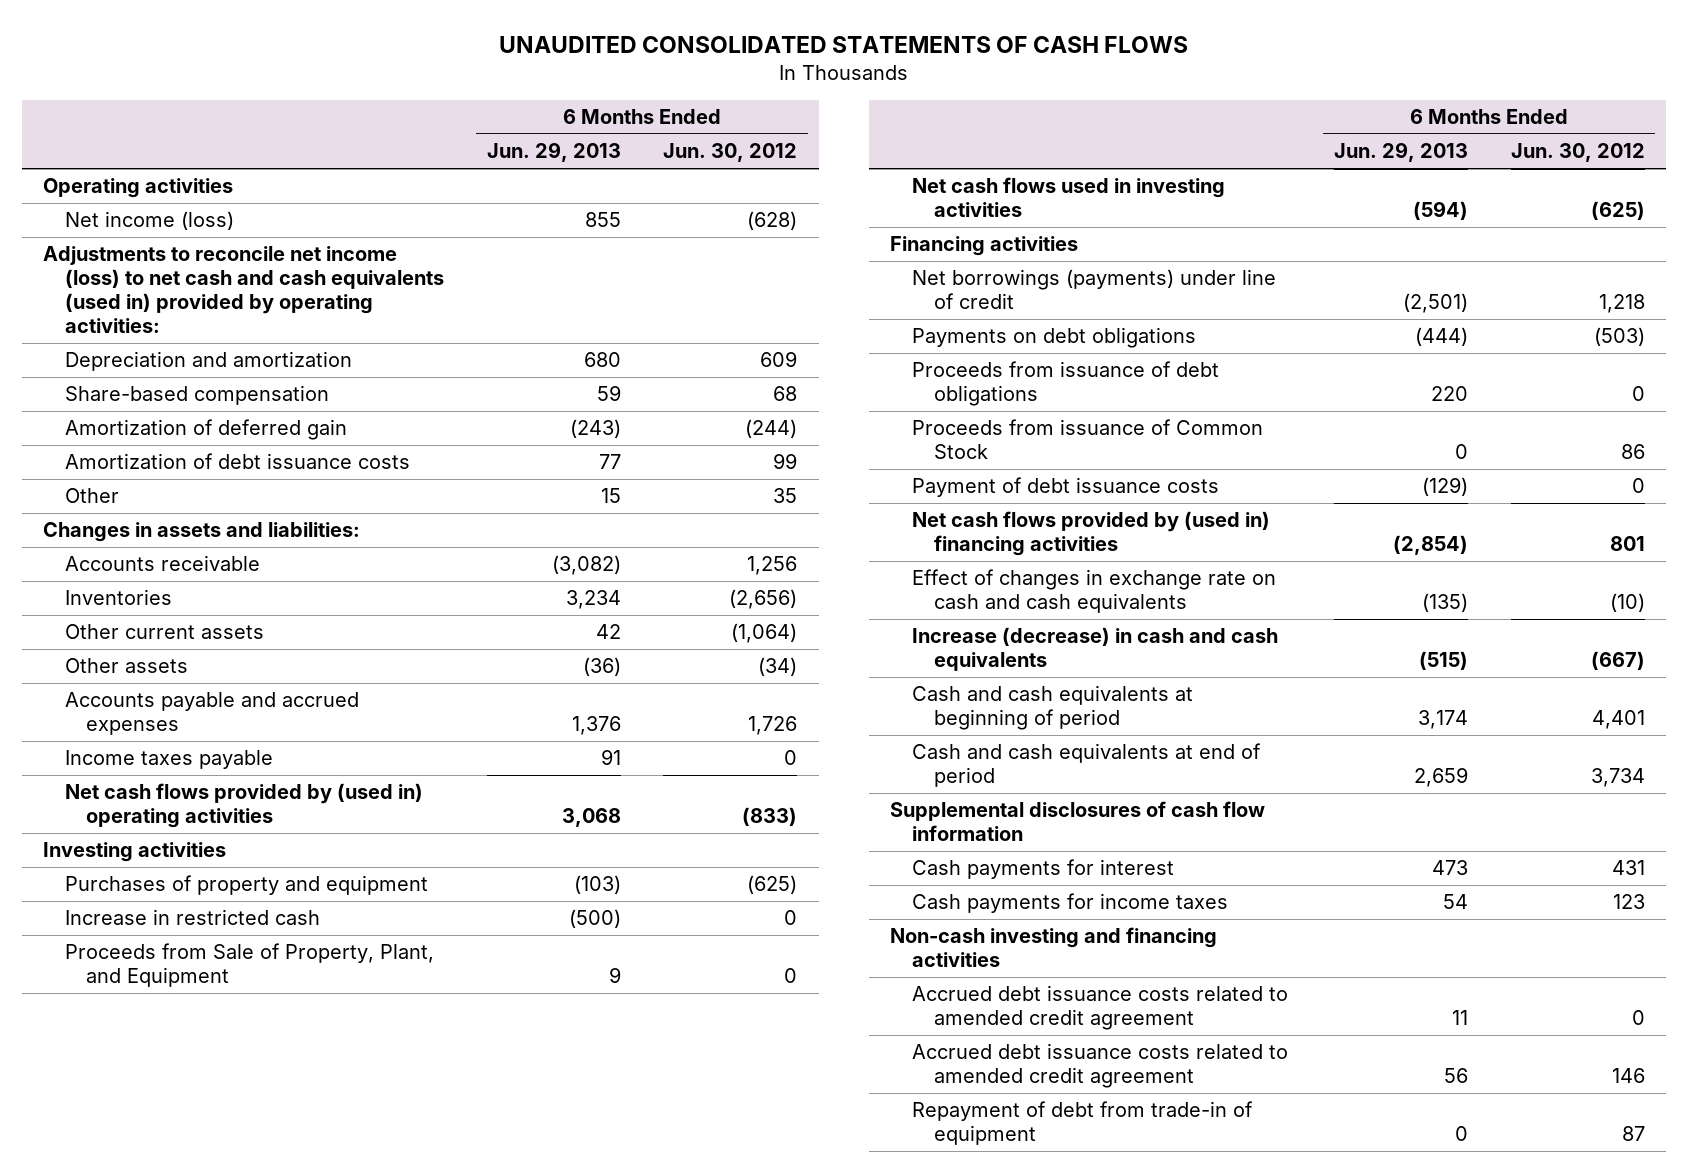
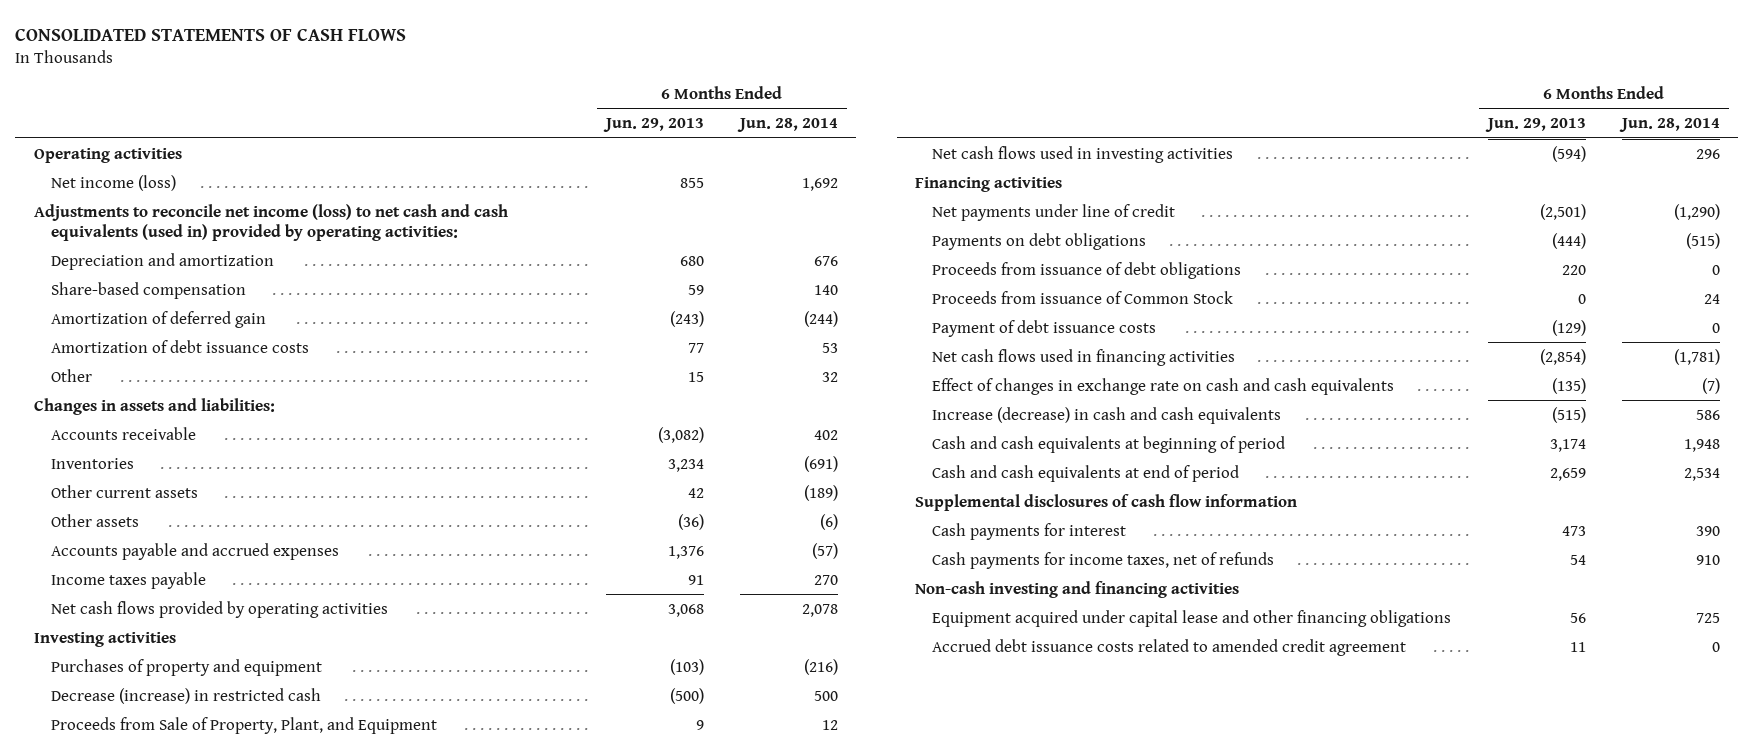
- UNAUDITED CONSOLIDATED STATEMENTS OF CASH FLOWS
+ CONSOLIDATED STATEMENTS OF CASH FLOWS
- | 6 Months Ended Jun. 29, 2013 | 6 Months Ended Jun. 30, 2012
+ | 6 Months Ended Jun. 29, 2013 | 6 Months Ended Jun. 28, 2014
- Net cash flows provided by (used in) operating activities | 3,068 | (833)
+ Net cash flows provided by operating activities | 3,068 | 2,078
- Increase in restricted cash | (500) | 0
+ Decrease (increase) in restricted cash | (500) | 500
- Net borrowings (payments) under line of credit | (2,501) | 1,218
+ Net payments under line of credit | (2,501) | (1,290)
- Net cash flows provided by (used in) financing activities | (2,854) | 801
+ Net cash flows used in financing activities | (2,854) | (1,781)
- Cash payments for income taxes | 54 | 123
+ Cash payments for income taxes, net of refunds | 54 | 910
+ Equipment acquired under capital lease and other financing obligations | 56 | 725
- Accrued debt issuance costs related to amended credit agreement | 56 | 146
- Repayment of debt from trade-in of equipment | 0 | 87

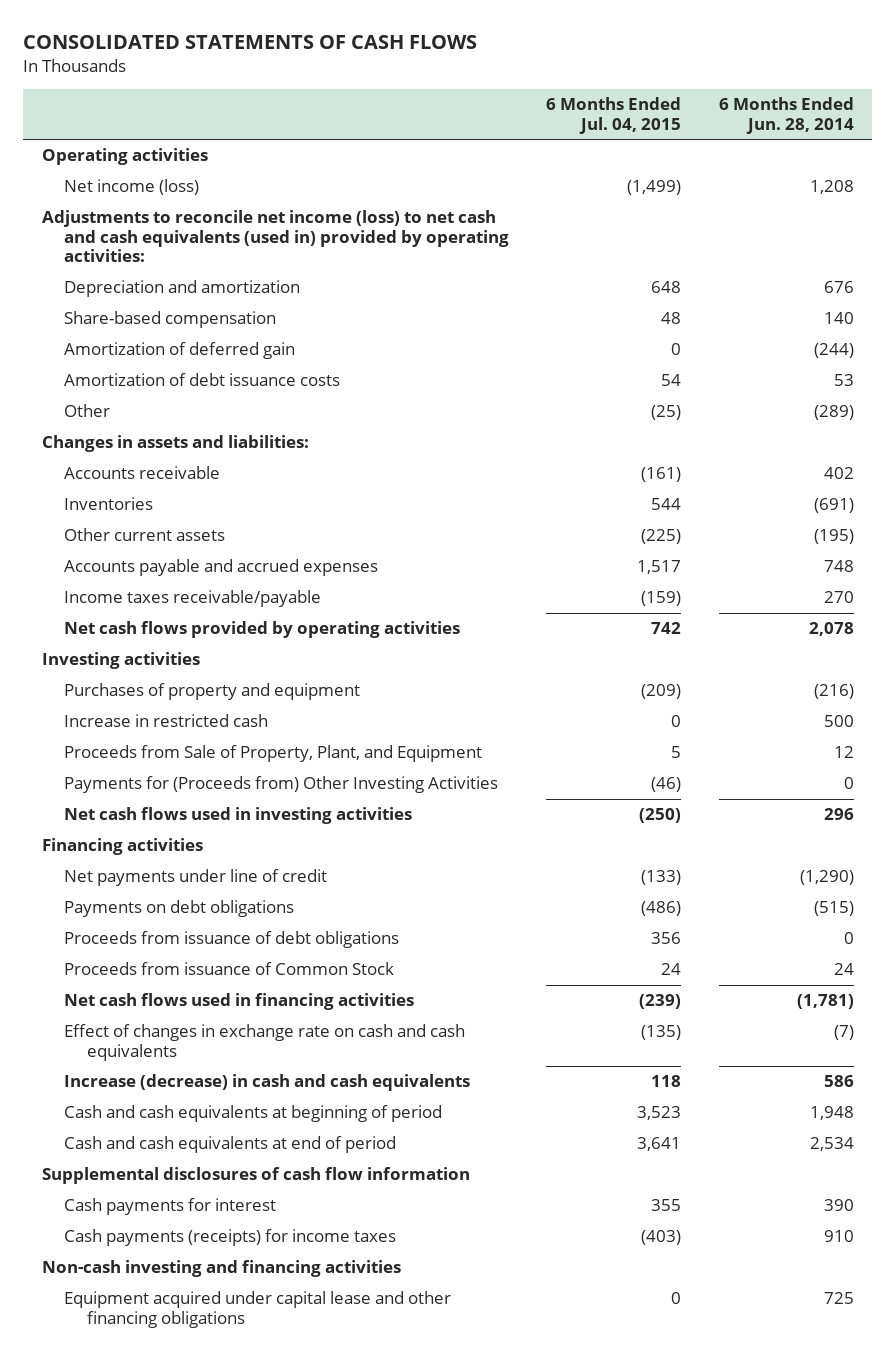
- | 6 Months Ended Jun. 29, 2013 | 6 Months Ended Jun. 28, 2014
+ | 6 Months Ended Jul. 04, 2015 | 6 Months Ended Jun. 28, 2014
- Net income (loss) | 855 | 1,692
+ Net income (loss) | (1,499) | 1,208
- Other | 15 | 32
+ Other | (25) | (289)
- Other current assets | 42 | (189)
- Other assets | (36) | (6)
- Accounts payable and accrued expenses | 1,376 | (57)
- Income taxes payable | 91 | 270
+ Other current assets | (225) | (195)
+ Accounts payable and accrued expenses | 1,517 | 748
+ Income taxes receivable/payable | (159) | 270
- Decrease (increase) in restricted cash | (500) | 500
+ Increase in restricted cash | 0 | 500
+ Payments for (Proceeds from) Other Investing Activities | (46) | 0
- Payment of debt issuance costs | (129) | 0
- Cash payments for income taxes, net of refunds | 54 | 910
+ Cash payments (receipts) for income taxes | (403) | 910
- Accrued debt issuance costs related to amended credit agreement | 11 | 0

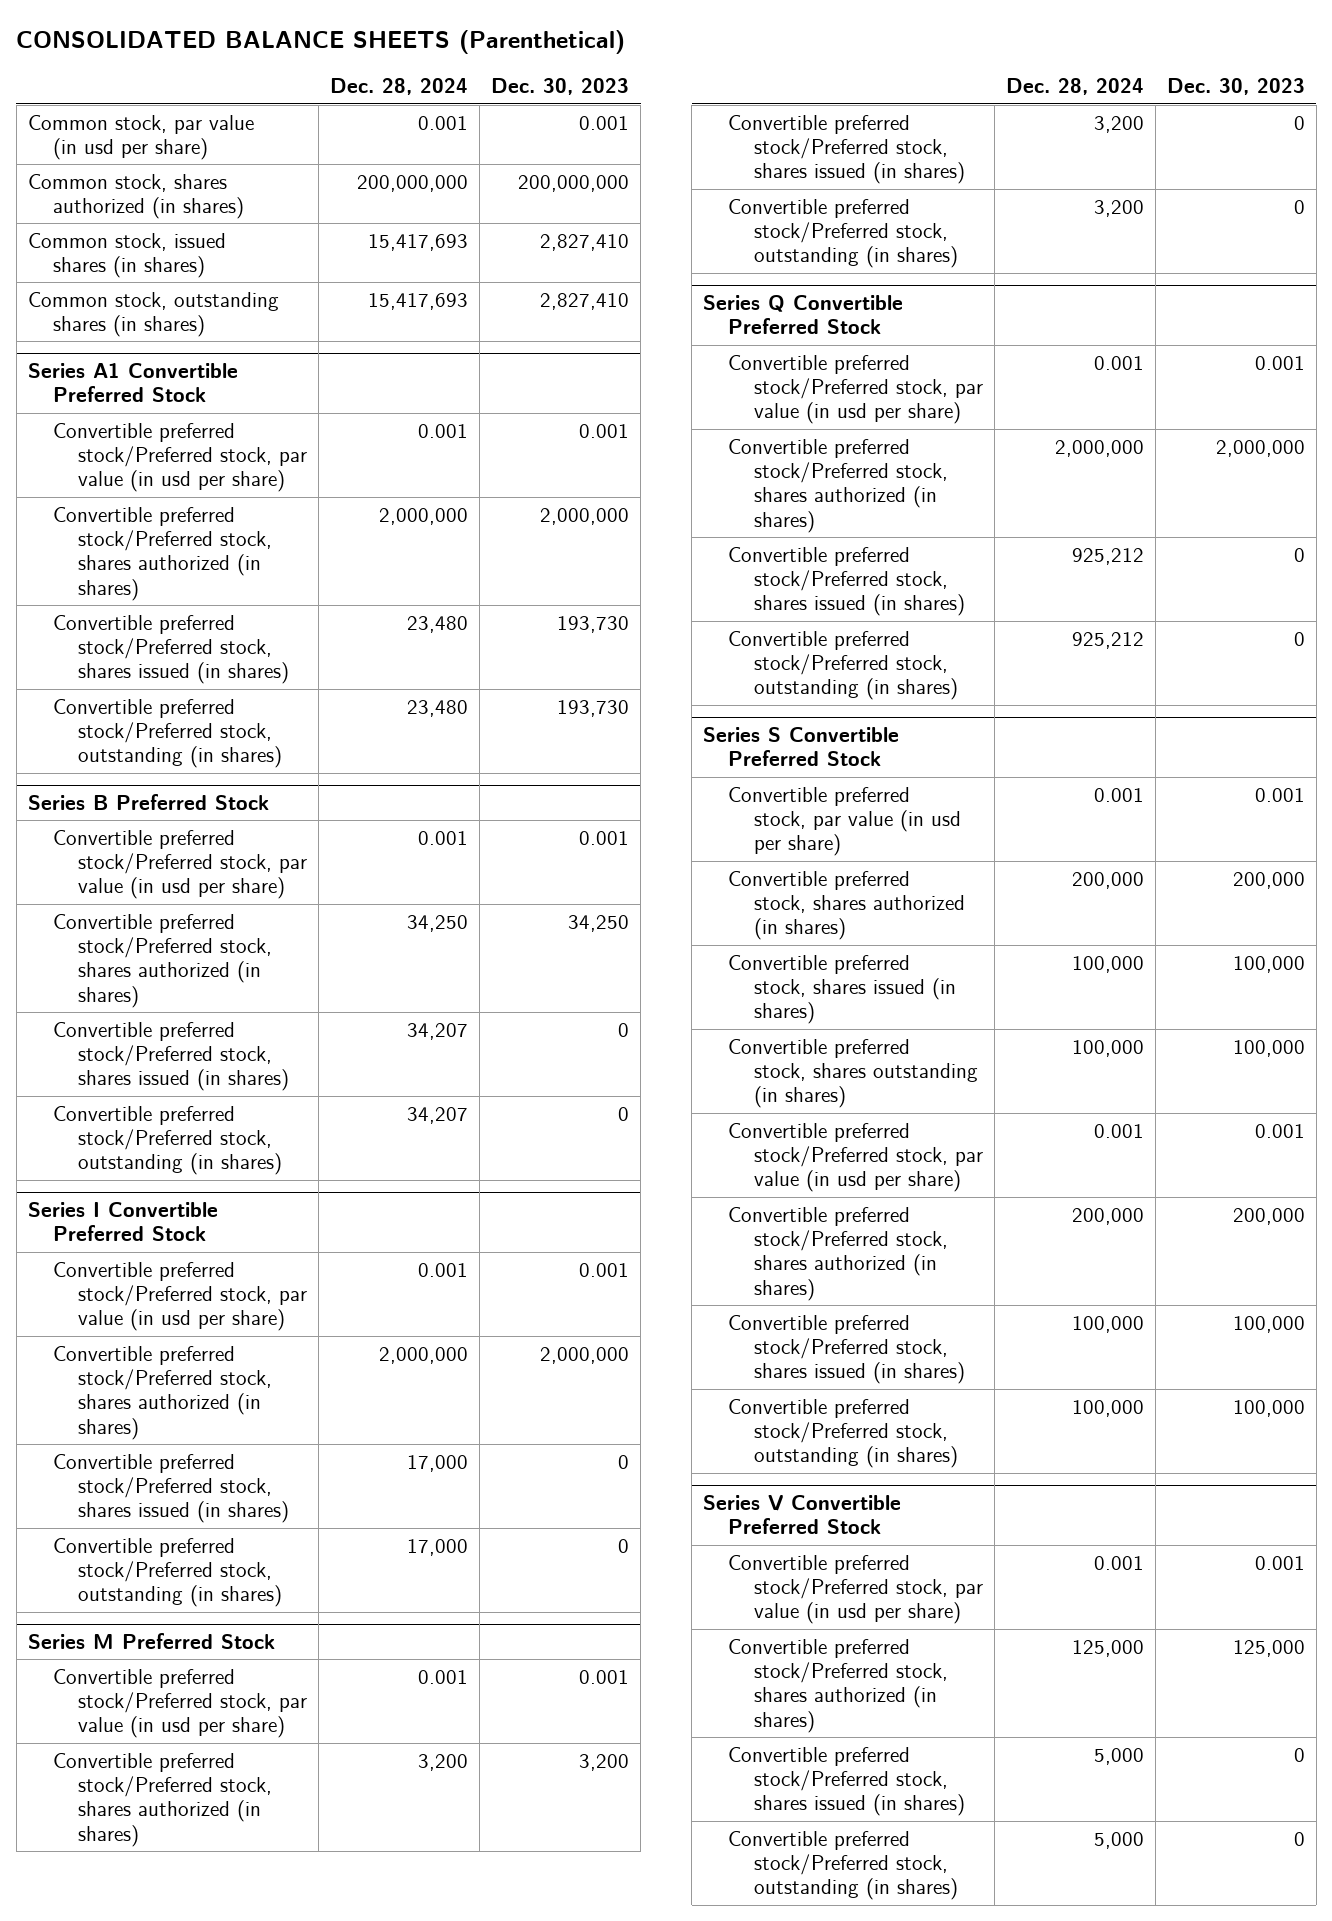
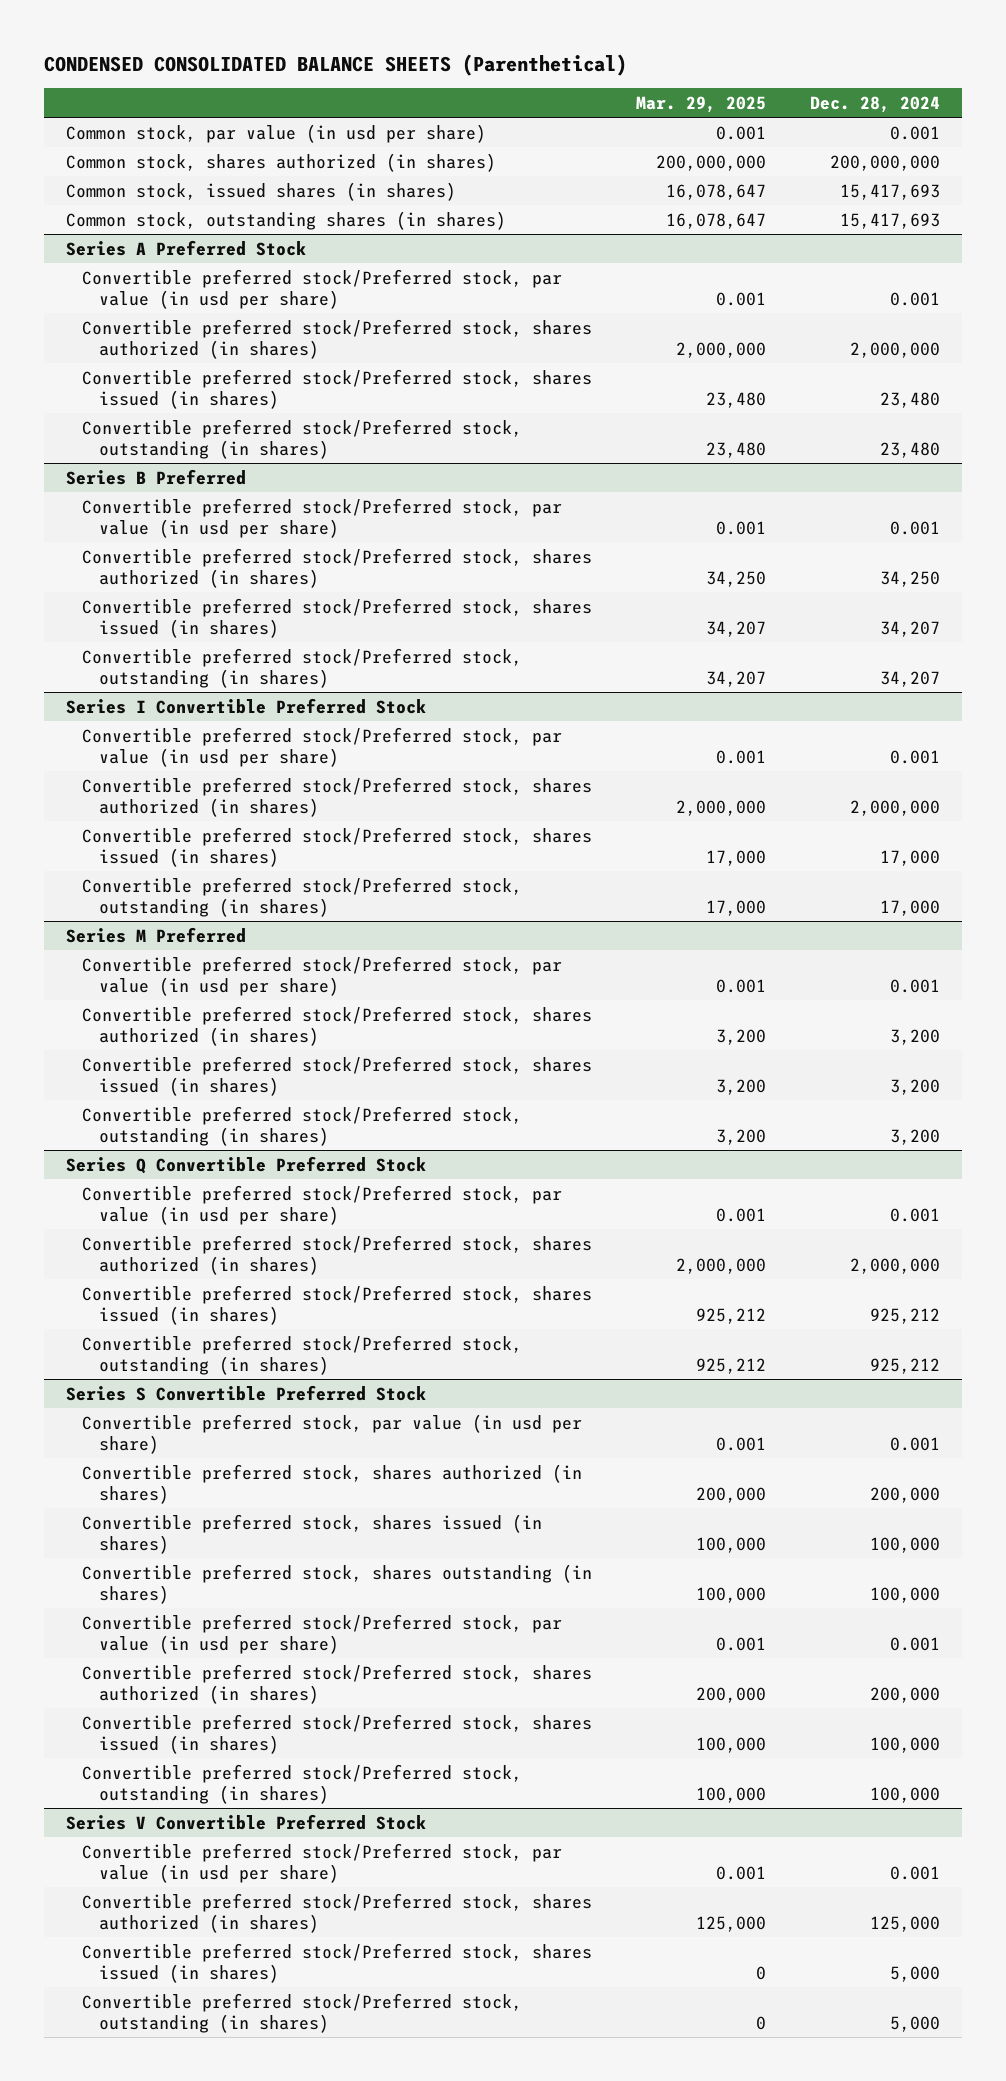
- CONSOLIDATED BALANCE SHEETS (Parenthetical)
+ CONDENSED CONSOLIDATED BALANCE SHEETS (Parenthetical)
- | Dec. 28, 2024 | Dec. 30, 2023
+ | Mar. 29, 2025 | Dec. 28, 2024
- Series A1 Convertible Preferred Stock
+ Series A Preferred Stock
- Series B Preferred Stock
+ Series B Preferred
- Series M Preferred Stock
+ Series M Preferred

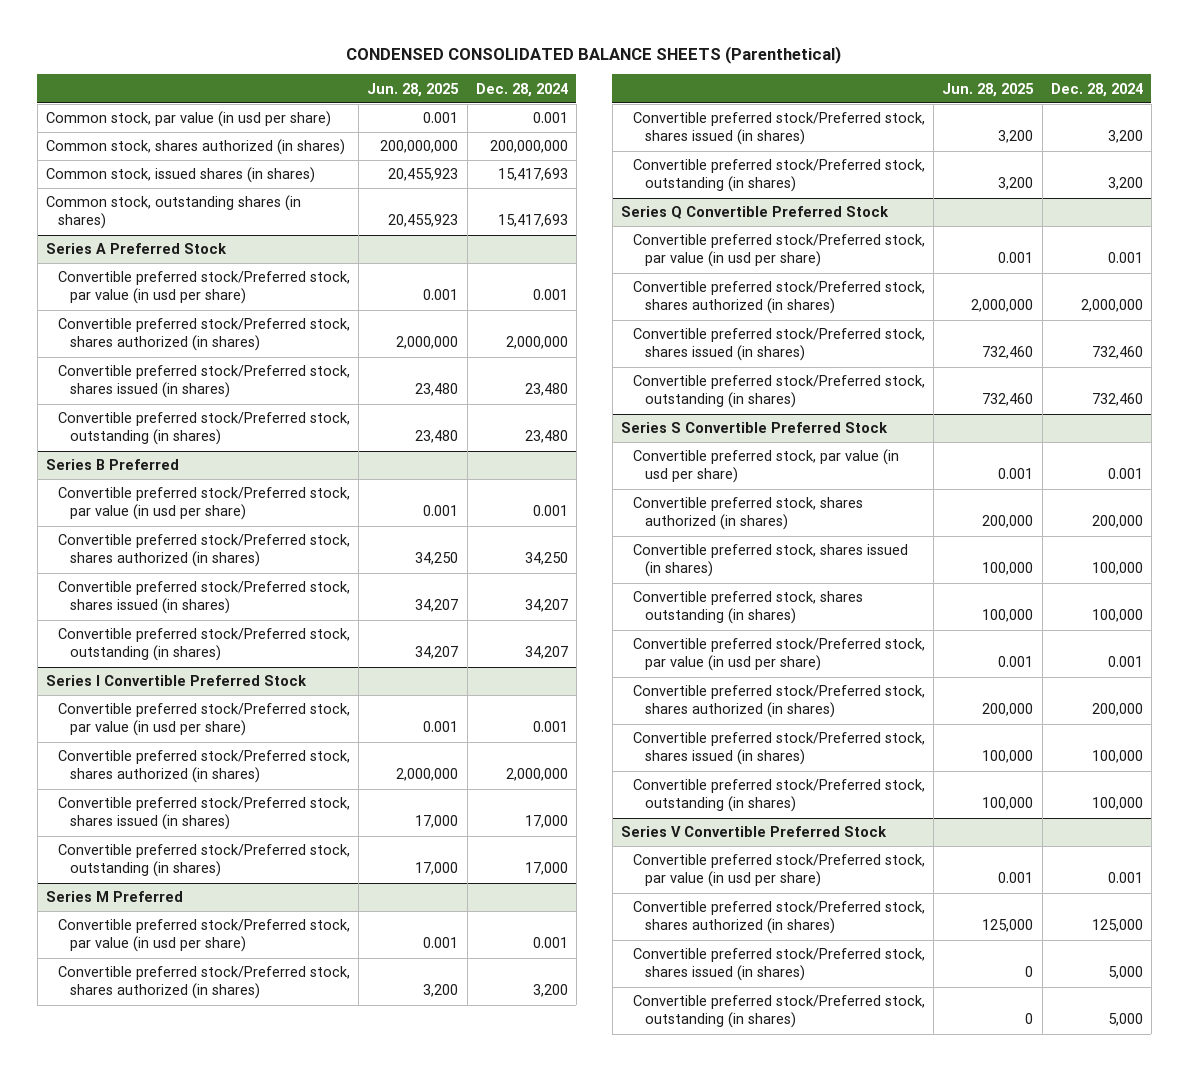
- | Mar. 29, 2025 | Dec. 28, 2024
+ | Jun. 28, 2025 | Dec. 28, 2024
@ Series Q Convertible Preferred Stock
- Convertible preferred stock/Preferred stock, shares issued (in shares) | 925,212 | 925,212
- Convertible preferred stock/Preferred stock, outstanding (in shares) | 925,212 | 925,212
+ Convertible preferred stock/Preferred stock, shares issued (in shares) | 732,460 | 732,460
+ Convertible preferred stock/Preferred stock, outstanding (in shares) | 732,460 | 732,460

